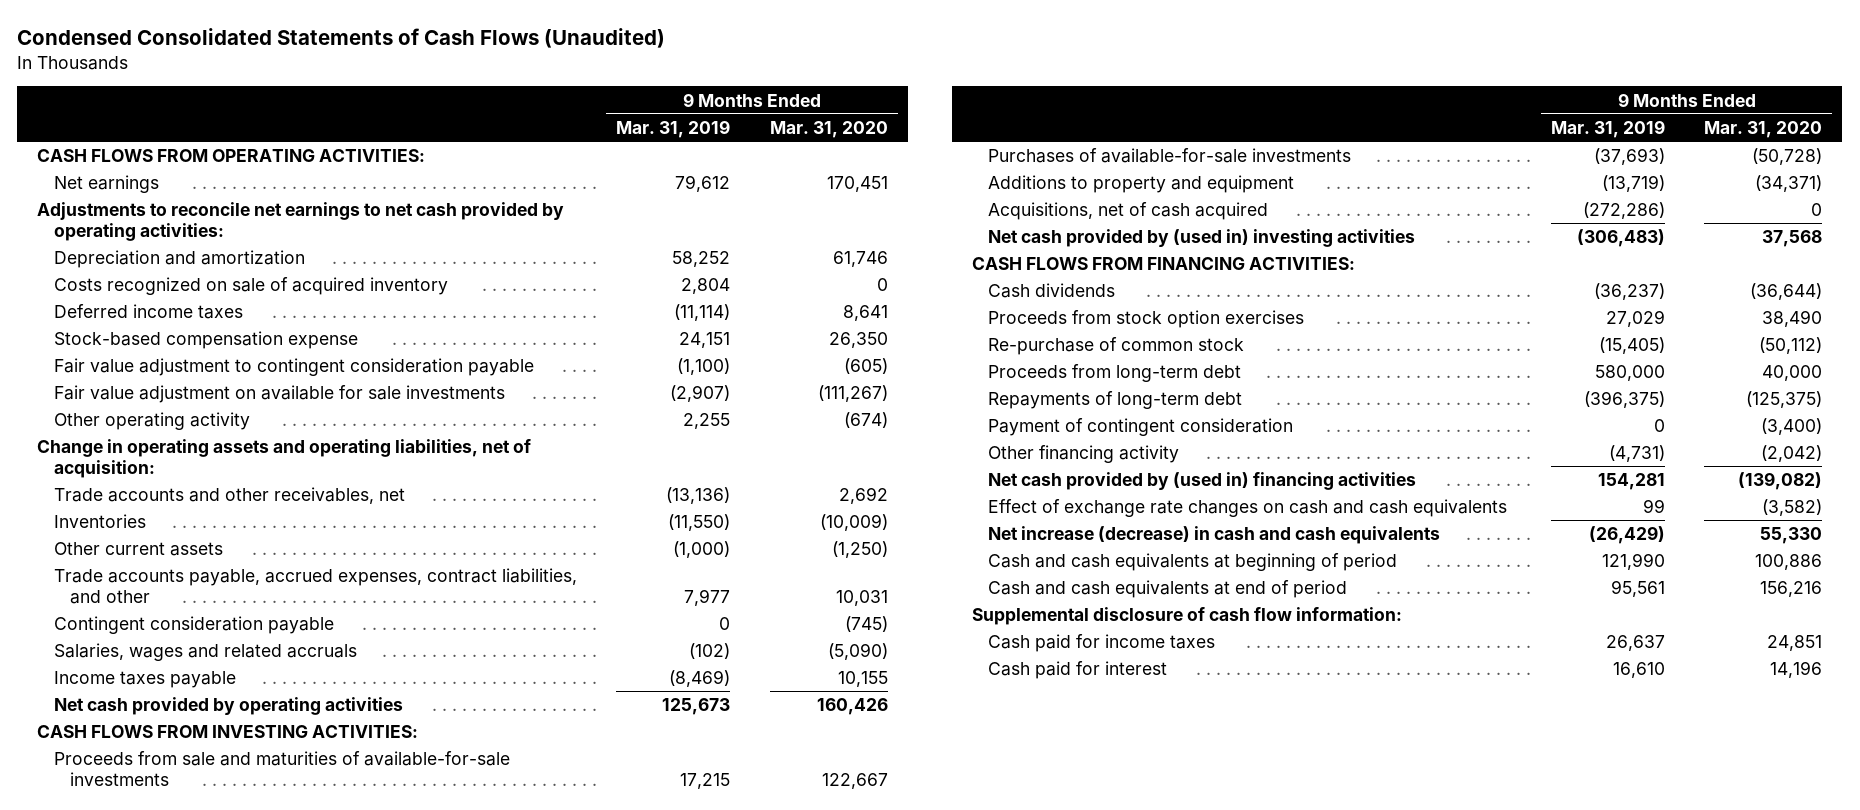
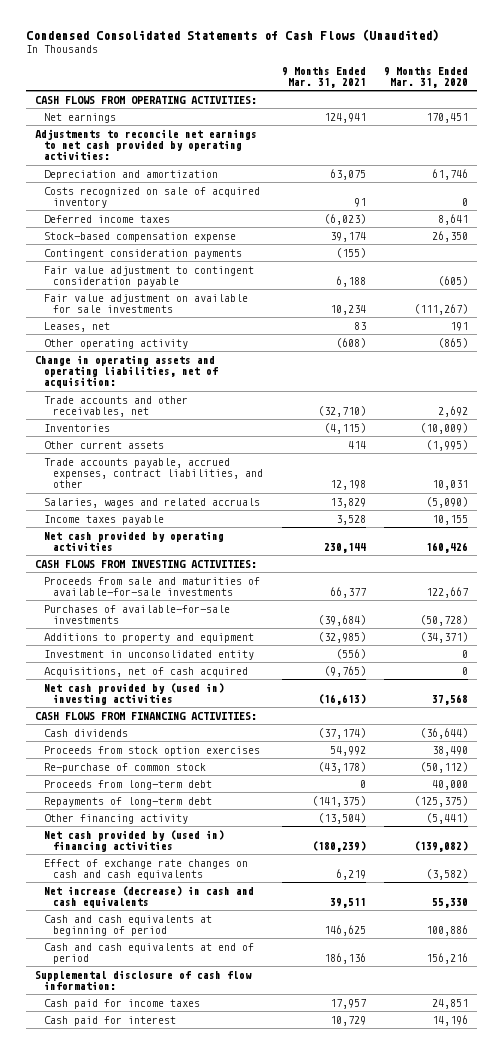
- | 9 Months Ended Mar. 31, 2019 | 9 Months Ended Mar. 31, 2020
+ | 9 Months Ended Mar. 31, 2021 | 9 Months Ended Mar. 31, 2020
+ Contingent consideration payments | (155) |
- Other operating activity | 2,255 | (674)
+ Leases, net | 83 | 191
+ Other operating activity | (608) | (865)
- Other current assets | (1,000) | (1,250)
+ Other current assets | 414 | (1,995)
- Contingent consideration payable | 0 | (745)
+ Investment in unconsolidated entity | (556) | 0
- Payment of contingent consideration | 0 | (3,400)
- Other financing activity | (4,731) | (2,042)
+ Other financing activity | (13,504) | (5,441)

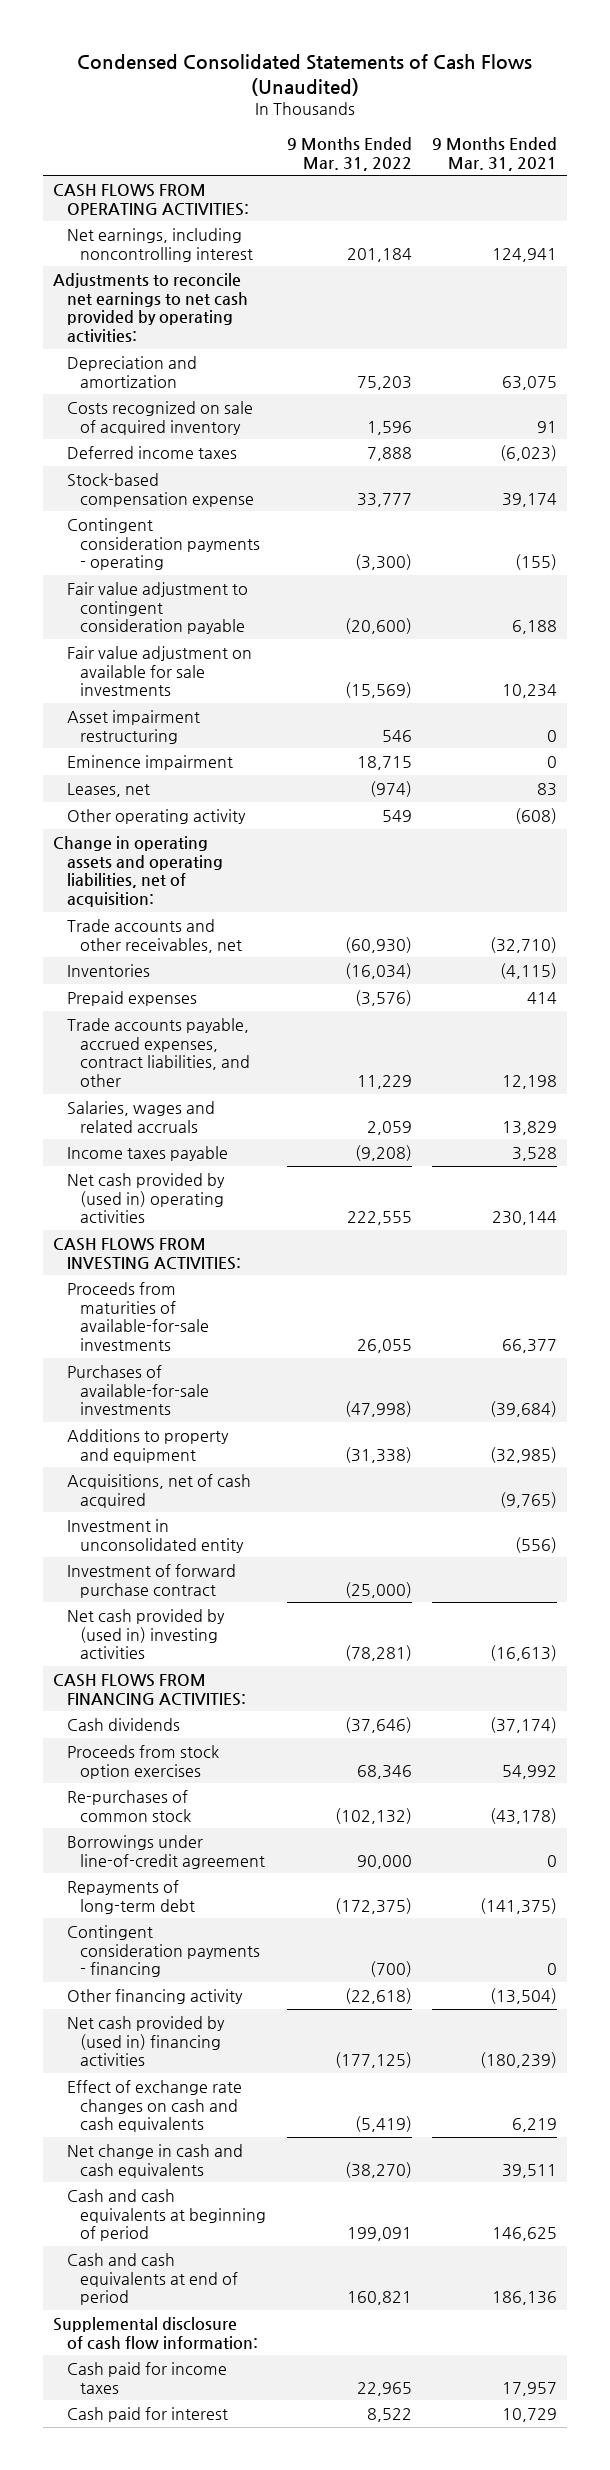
- | 9 Months Ended Mar. 31, 2021 | 9 Months Ended Mar. 31, 2020
+ | 9 Months Ended Mar. 31, 2022 | 9 Months Ended Mar. 31, 2021
- Net earnings | 124,941 | 170,451
+ Net earnings, including noncontrolling interest | 201,184 | 124,941
- Contingent consideration payments | (155) |
+ Contingent consideration payments - operating | (3,300) | (155)
+ Asset impairment restructuring | 546 | 0
+ Eminence impairment | 18,715 | 0
- Other current assets | 414 | (1,995)
+ Prepaid expenses | (3,576) | 414
- Net cash provided by operating activities | 230,144 | 160,426
+ Net cash provided by (used in) operating activities | 222,555 | 230,144
- Proceeds from sale and maturities of available-for-sale investments | 66,377 | 122,667
+ Proceeds from maturities of available-for-sale investments | 26,055 | 66,377
moved down: Investment in unconsolidated entity | | (556)
+ Investment of forward purchase contract | (25,000) |
- Re-purchase of common stock | (43,178) | (50,112)
- Proceeds from long-term debt | 0 | 40,000
+ Re-purchases of common stock | (102,132) | (43,178)
+ Borrowings under line-of-credit agreement | 90,000 | 0
+ Contingent consideration payments - financing | (700) | 0
- Net increase (decrease) in cash and cash equivalents | 39,511 | 55,330
+ Net change in cash and cash equivalents | (38,270) | 39,511

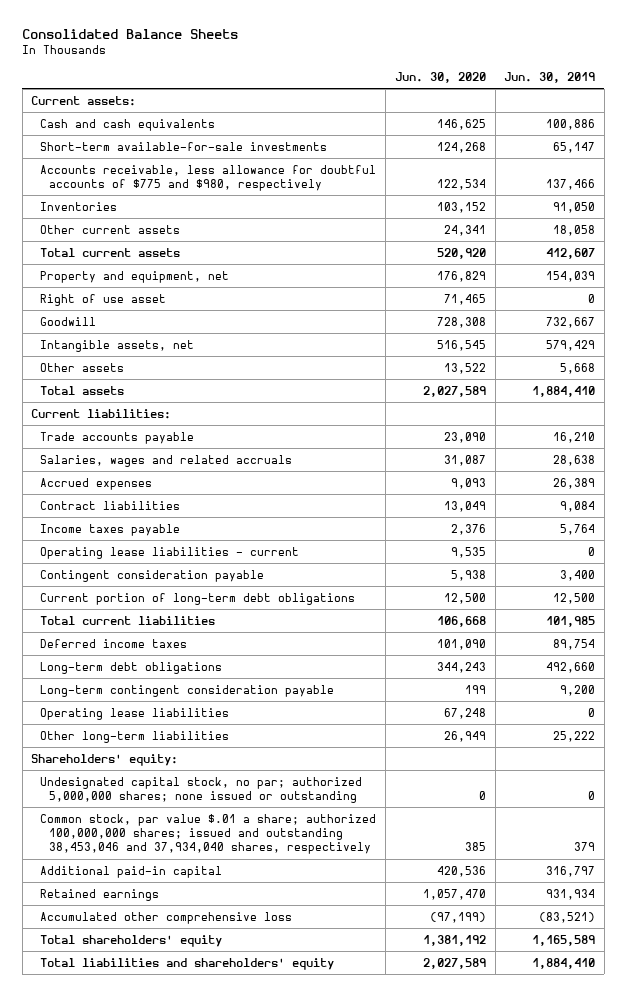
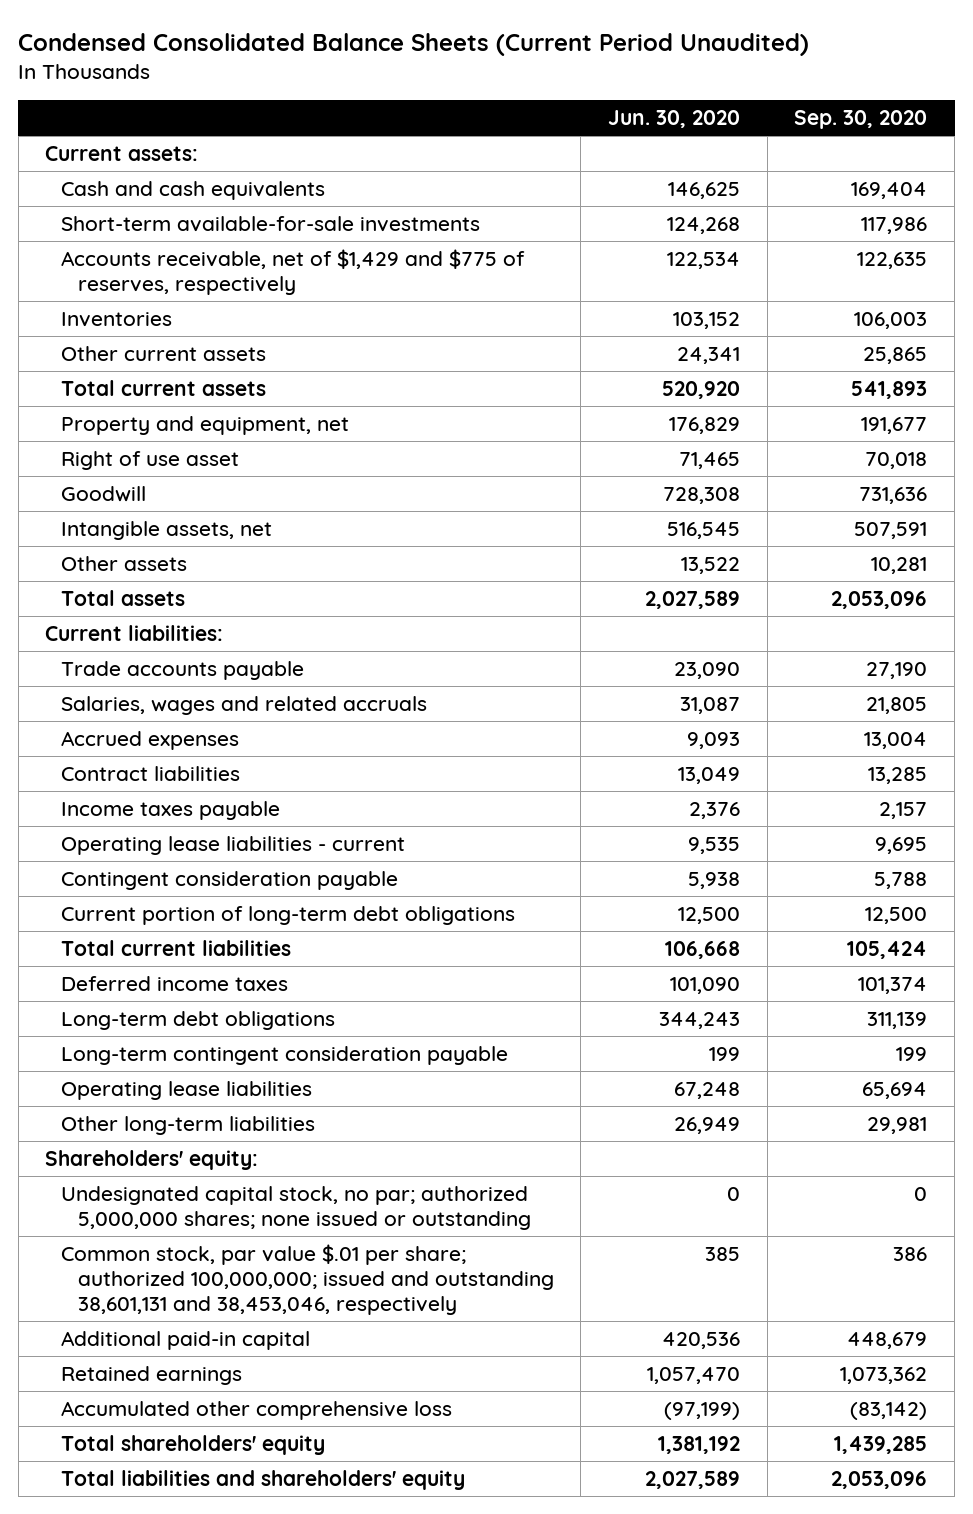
- Consolidated Balance Sheets
+ Condensed Consolidated Balance Sheets (Current Period Unaudited)
- | Jun. 30, 2020 | Jun. 30, 2019
+ | Jun. 30, 2020 | Sep. 30, 2020
- Accounts receivable, less allowance for doubtful accounts of $775 and $980, respectively | 122,534 | 137,466
+ Accounts receivable, net of $1,429 and $775 of reserves, respectively | 122,534 | 122,635
- Common stock, par value $.01 a share; authorized 100,000,000 shares; issued and outstanding 38,453,046 and 37,934,040 shares, respectively | 385 | 379
+ Common stock, par value $.01 per share; authorized 100,000,000; issued and outstanding 38,601,131 and 38,453,046, respectively | 385 | 386

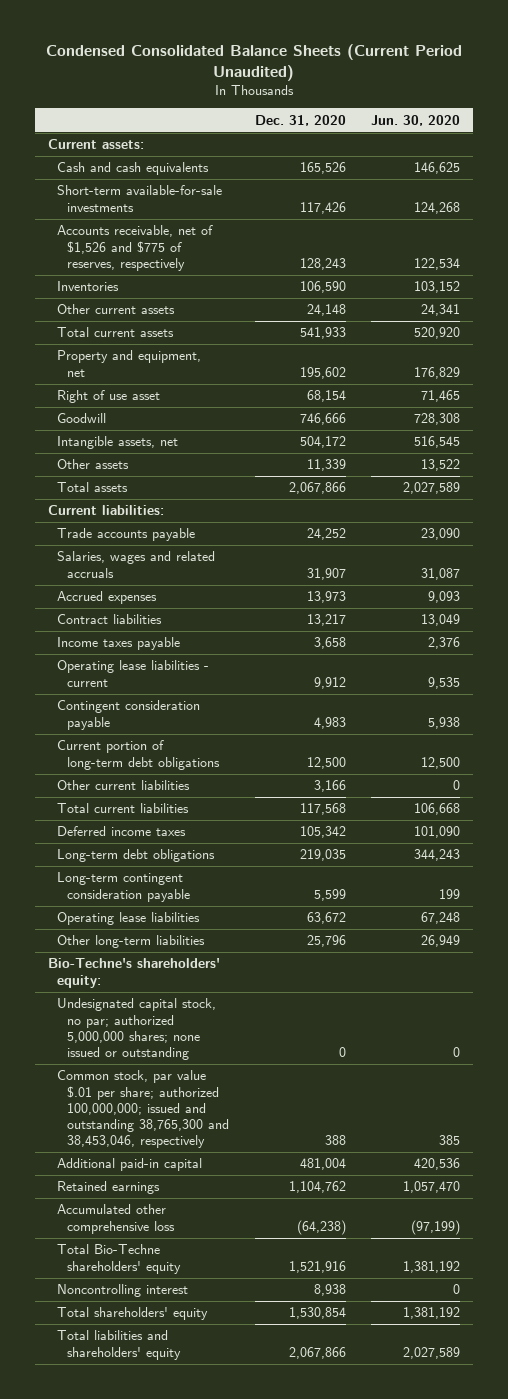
- | Jun. 30, 2020 | Sep. 30, 2020
+ | Dec. 31, 2020 | Jun. 30, 2020
- Accounts receivable, net of $1,429 and $775 of reserves, respectively | 122,534 | 122,635
+ Accounts receivable, net of $1,526 and $775 of reserves, respectively | 128,243 | 122,534
+ Other current liabilities | 3,166 | 0
- Shareholders' equity:
+ Bio-Techne's shareholders' equity:
- Common stock, par value $.01 per share; authorized 100,000,000; issued and outstanding 38,601,131 and 38,453,046, respectively | 385 | 386
+ Common stock, par value $.01 per share; authorized 100,000,000; issued and outstanding 38,765,300 and 38,453,046, respectively | 388 | 385
+ Total Bio-Techne shareholders' equity | 1,521,916 | 1,381,192
+ Noncontrolling interest | 8,938 | 0

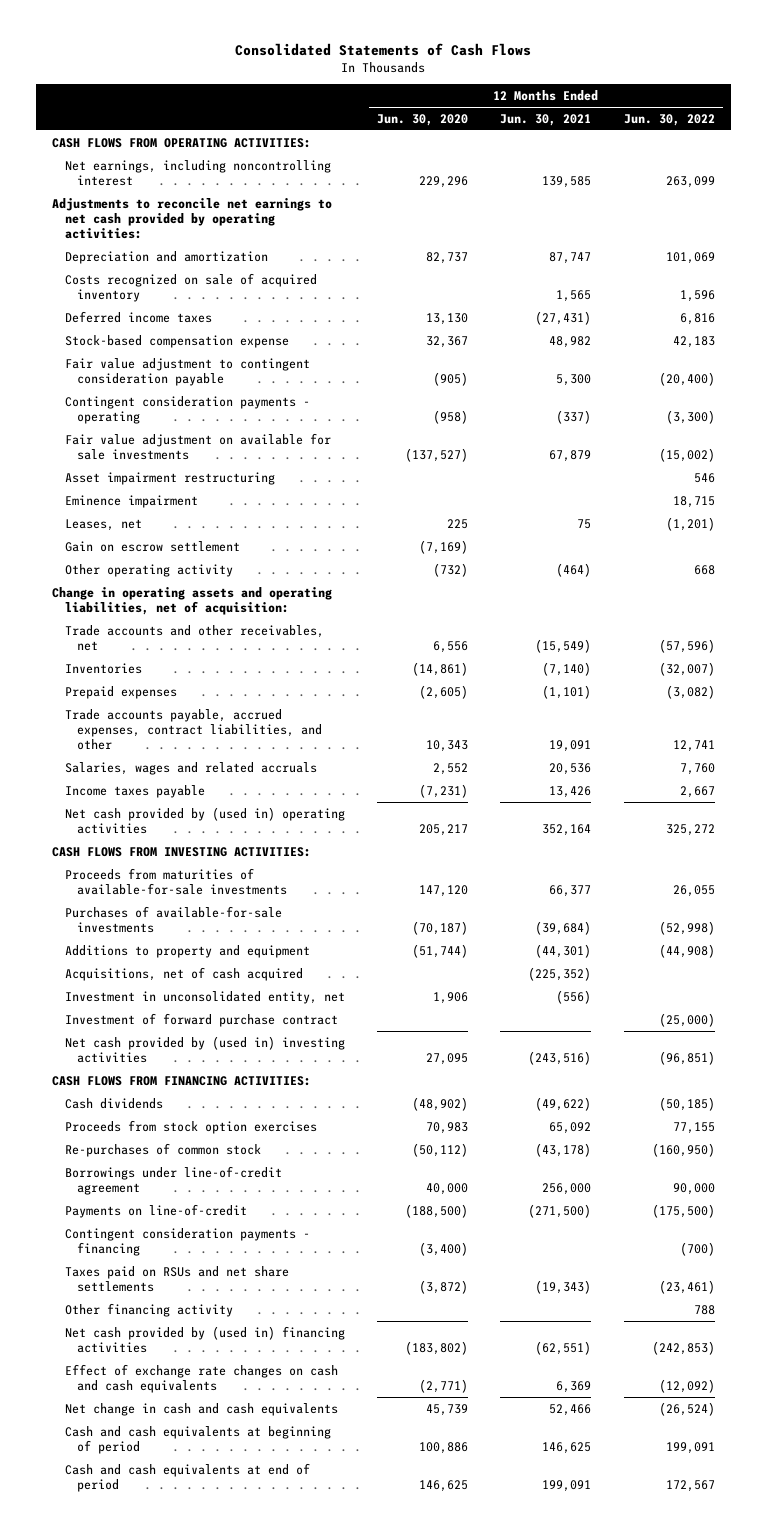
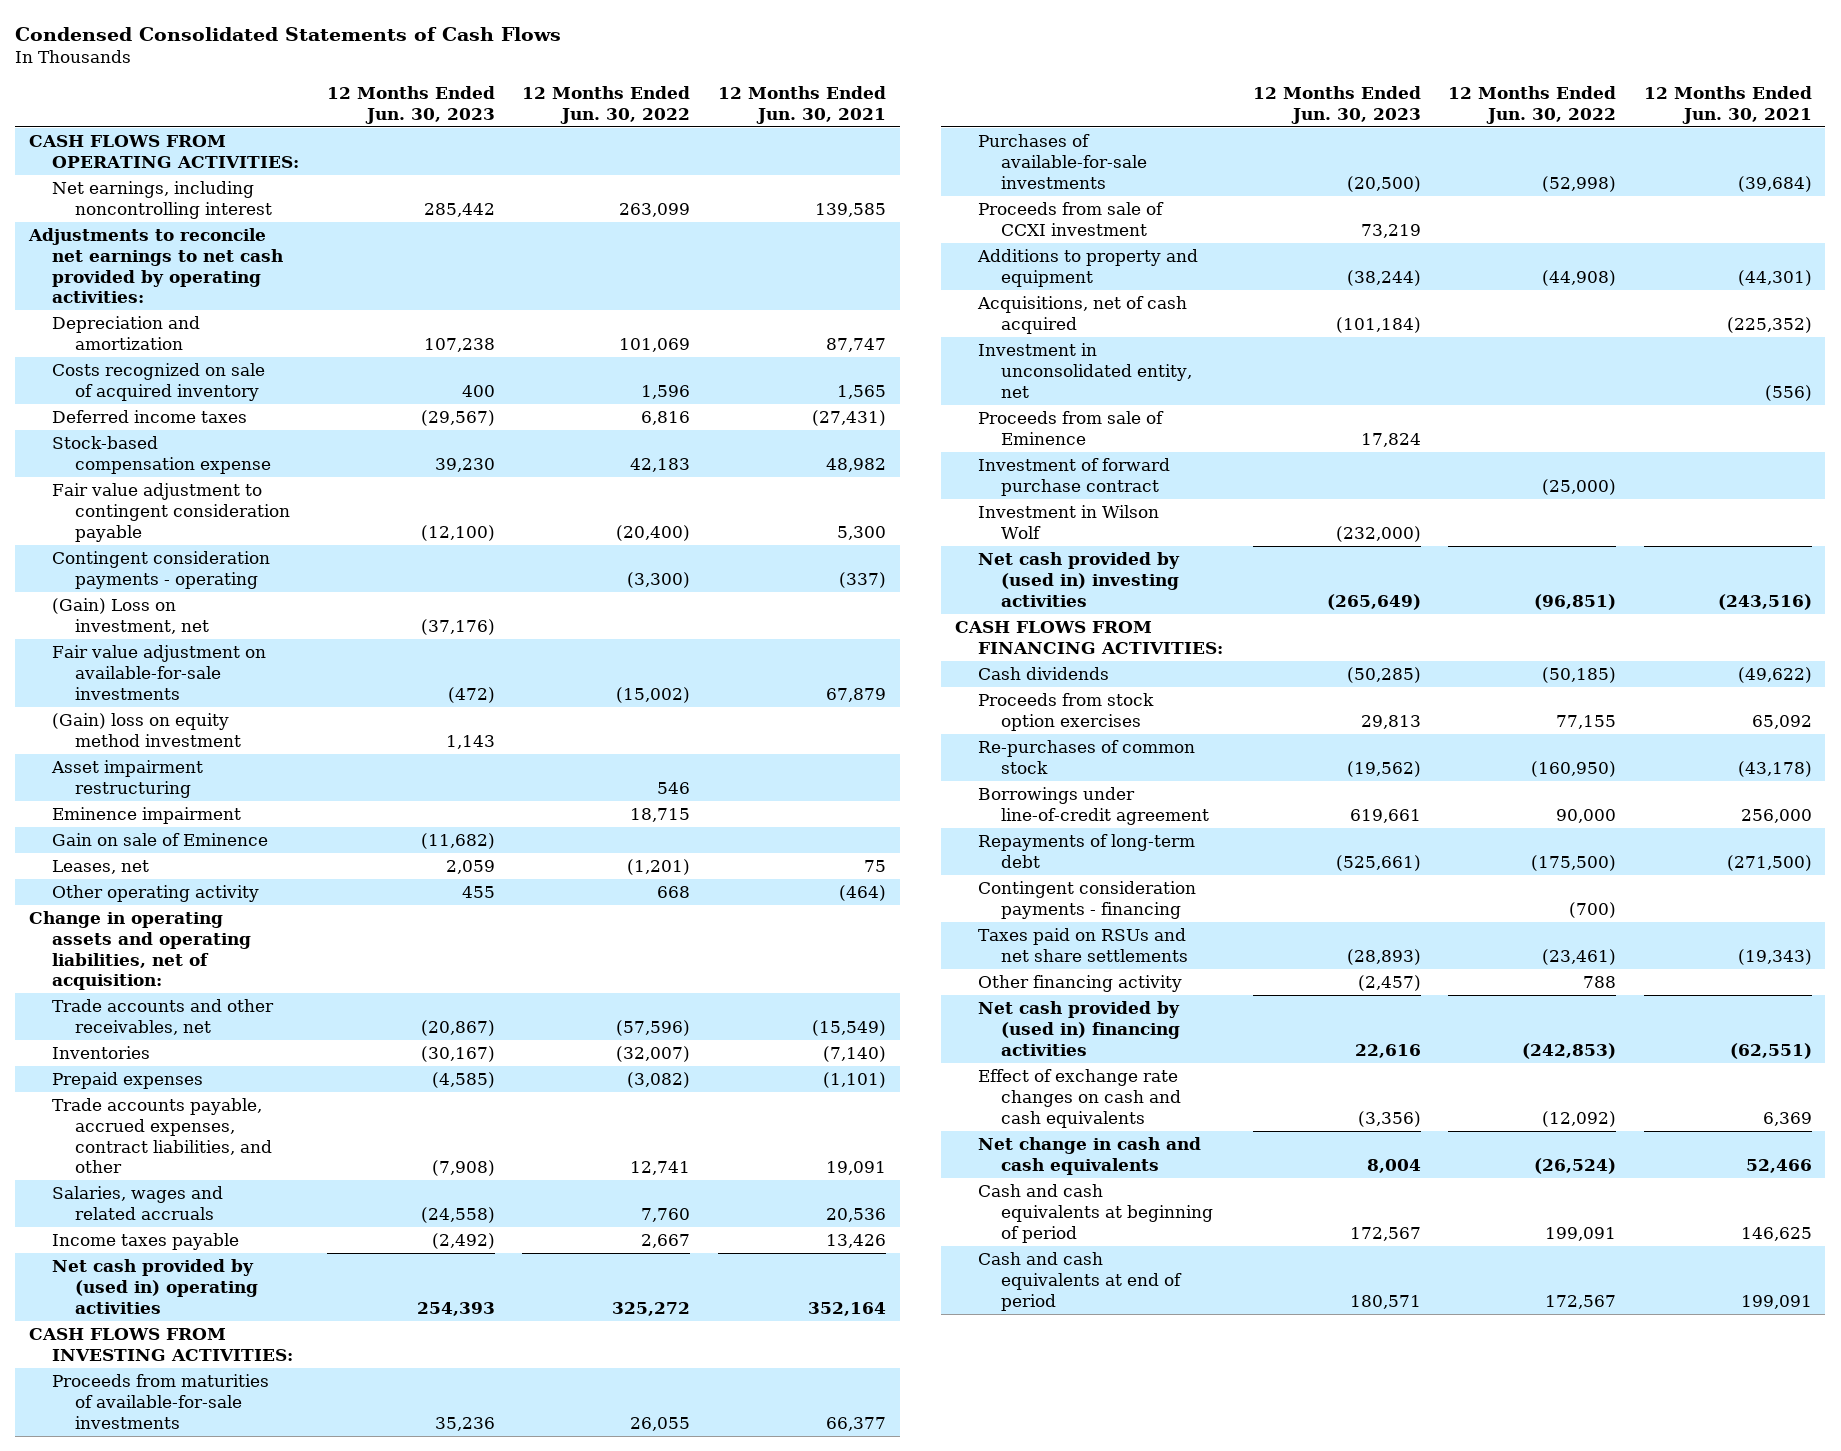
- Consolidated Statements of Cash Flows
+ Condensed Consolidated Statements of Cash Flows
- | 12 Months Ended Jun. 30, 2020 | 12 Months Ended Jun. 30, 2021 | 12 Months Ended Jun. 30, 2022
+ | 12 Months Ended Jun. 30, 2023 | 12 Months Ended Jun. 30, 2022 | 12 Months Ended Jun. 30, 2021
- Fair value adjustment on available for sale investments | (137,527) | 67,879 | (15,002)
+ (Gain) Loss on investment, net | (37,176) | |
+ Fair value adjustment on available-for-sale investments | (472) | (15,002) | 67,879
+ (Gain) loss on equity method investment | 1,143 | |
+ Gain on sale of Eminence | (11,682) | |
- Gain on escrow settlement | (7,169) | |
+ Proceeds from sale of CCXI investment | 73,219 | |
+ Proceeds from sale of Eminence | 17,824 | |
+ Investment in Wilson Wolf | (232,000) | |
- Payments on line-of-credit | (188,500) | (271,500) | (175,500)
+ Repayments of long-term debt | (525,661) | (175,500) | (271,500)

